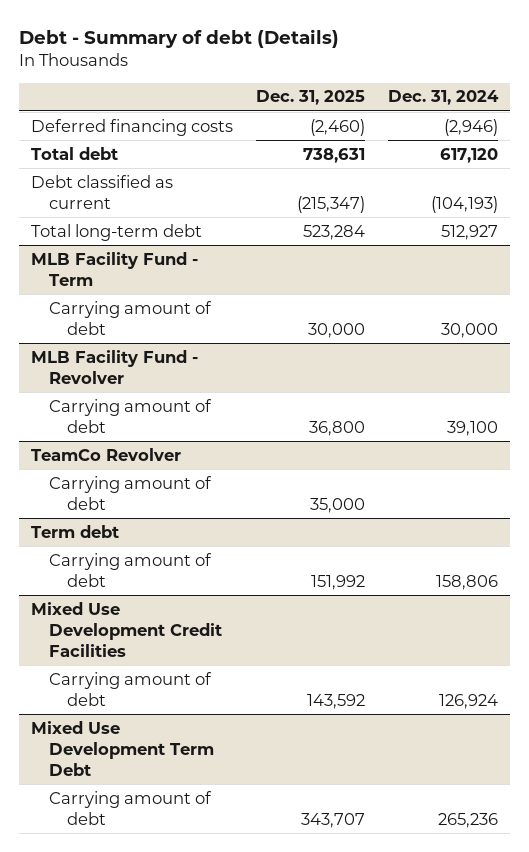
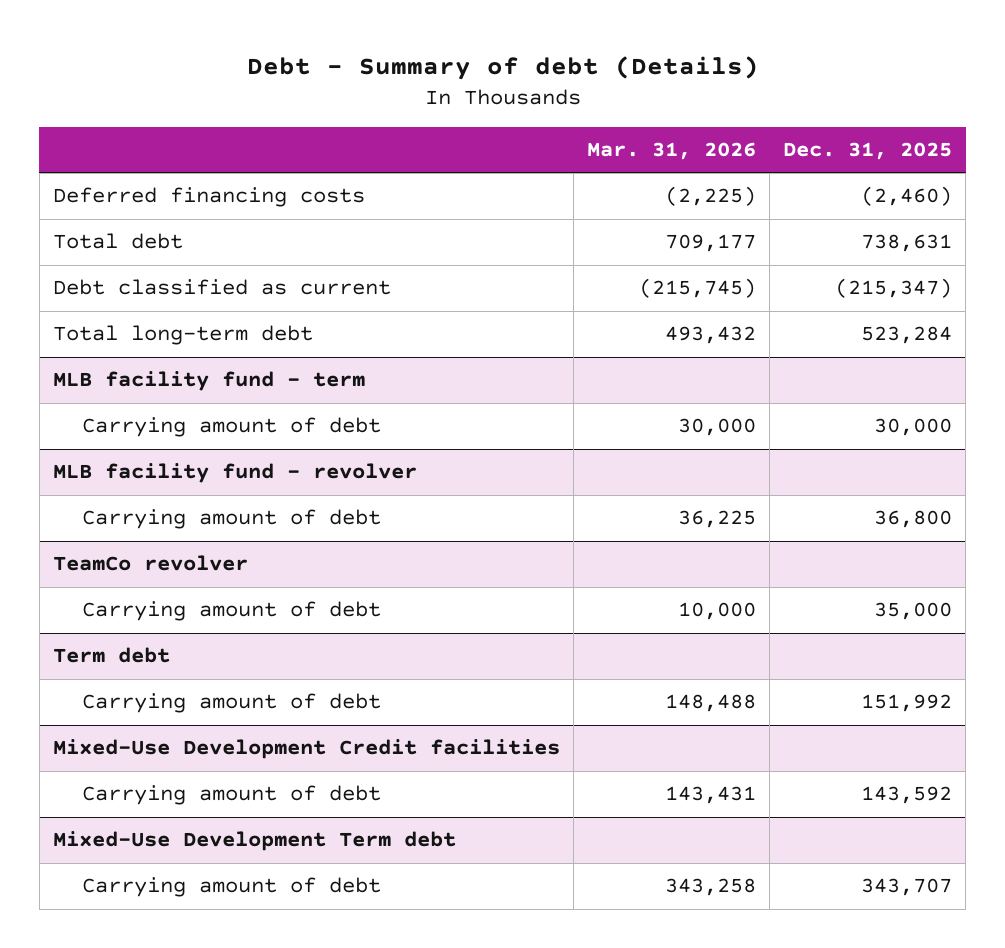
- | Dec. 31, 2025 | Dec. 31, 2024
+ | Mar. 31, 2026 | Dec. 31, 2025
- MLB Facility Fund - Term
+ MLB facility fund - term
- MLB Facility Fund - Revolver
+ MLB facility fund - revolver
- TeamCo Revolver
+ TeamCo revolver
- Mixed Use Development Credit Facilities
+ Mixed-Use Development Credit facilities
- Mixed Use Development Term Debt
+ Mixed-Use Development Term debt

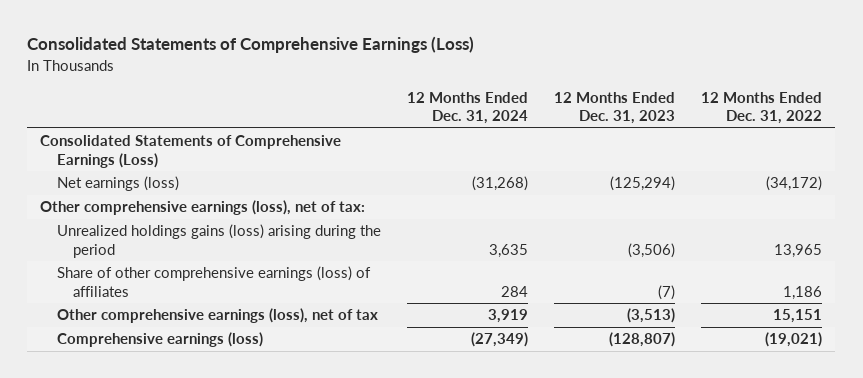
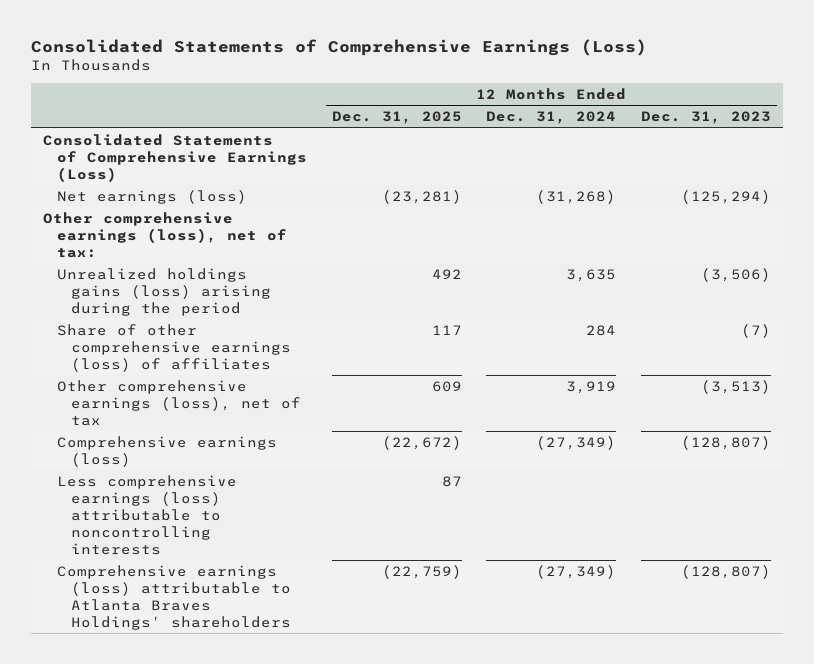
- | 12 Months Ended Dec. 31, 2024 | 12 Months Ended Dec. 31, 2023 | 12 Months Ended Dec. 31, 2022
+ | 12 Months Ended Dec. 31, 2025 | 12 Months Ended Dec. 31, 2024 | 12 Months Ended Dec. 31, 2023
+ Less comprehensive earnings (loss) attributable to noncontrolling interests | 87 | |
+ Comprehensive earnings (loss) attributable to Atlanta Braves Holdings' shareholders | (22,759) | (27,349) | (128,807)

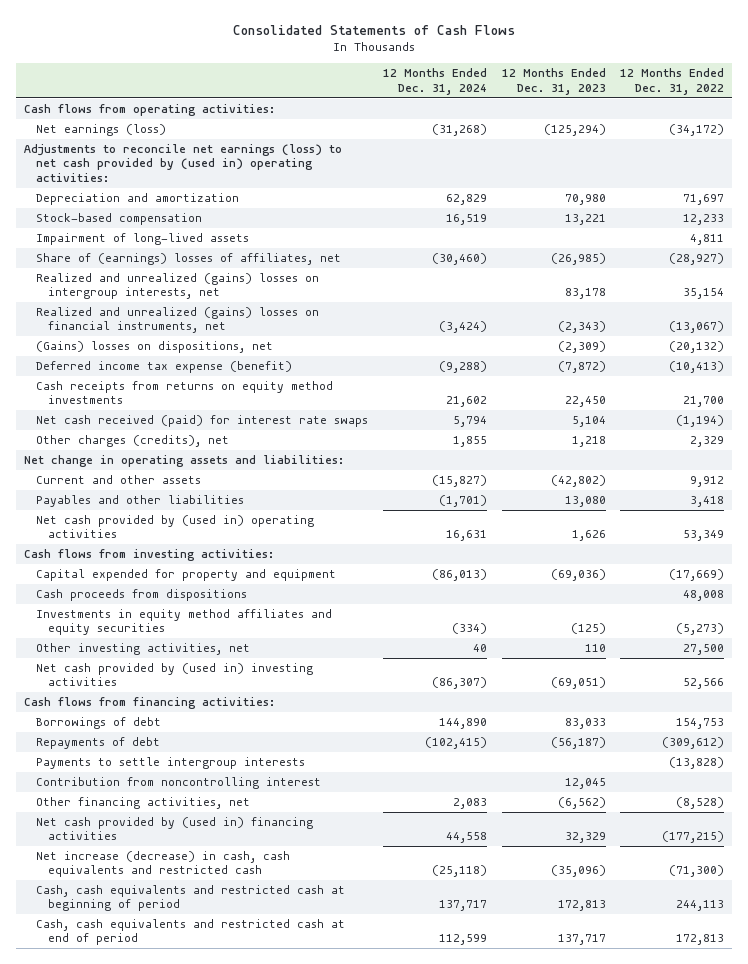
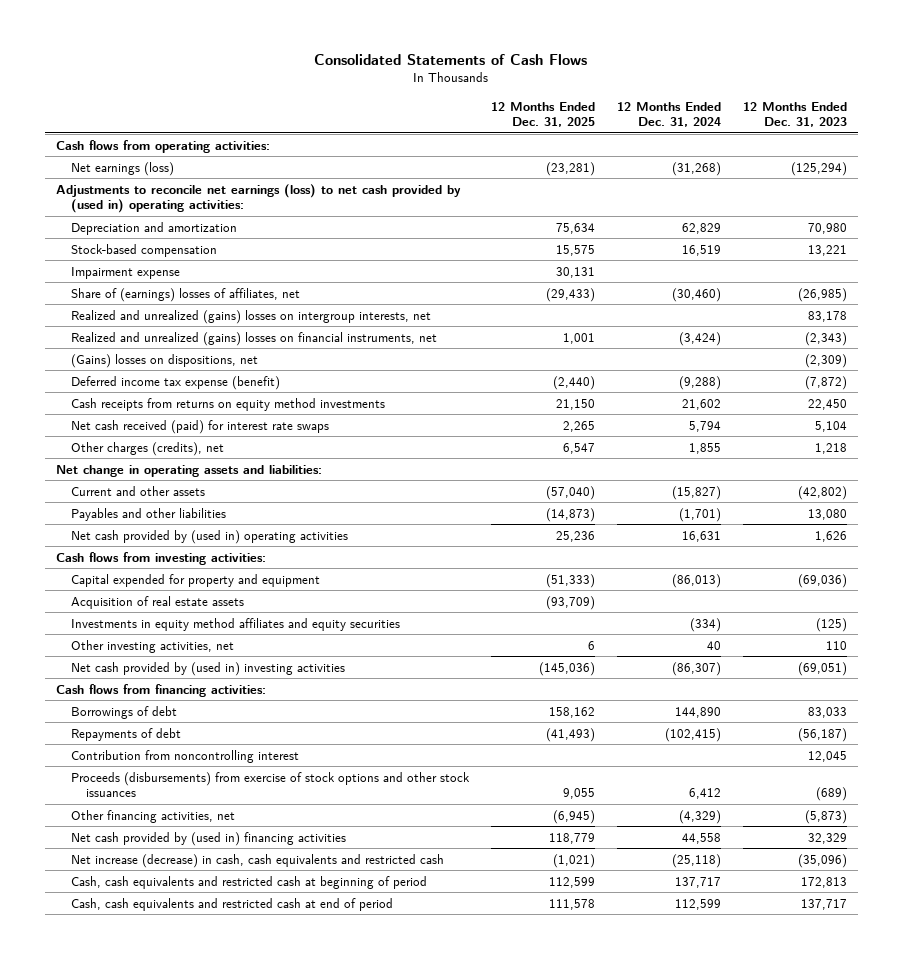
- | 12 Months Ended Dec. 31, 2024 | 12 Months Ended Dec. 31, 2023 | 12 Months Ended Dec. 31, 2022
+ | 12 Months Ended Dec. 31, 2025 | 12 Months Ended Dec. 31, 2024 | 12 Months Ended Dec. 31, 2023
- Impairment of long-lived assets | | | 4,811
+ Impairment expense | 30,131 | |
- Cash proceeds from dispositions | | | 48,008
+ Acquisition of real estate assets | (93,709) | |
- Payments to settle intergroup interests | | | (13,828)
- Other financing activities, net | 2,083 | (6,562) | (8,528)
+ Proceeds (disbursements) from exercise of stock options and other stock issuances | 9,055 | 6,412 | (689)
+ Other financing activities, net | (6,945) | (4,329) | (5,873)

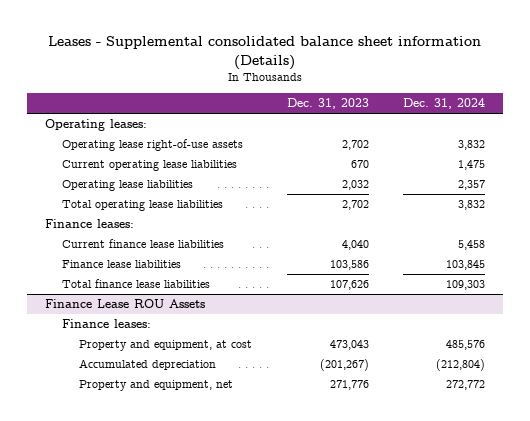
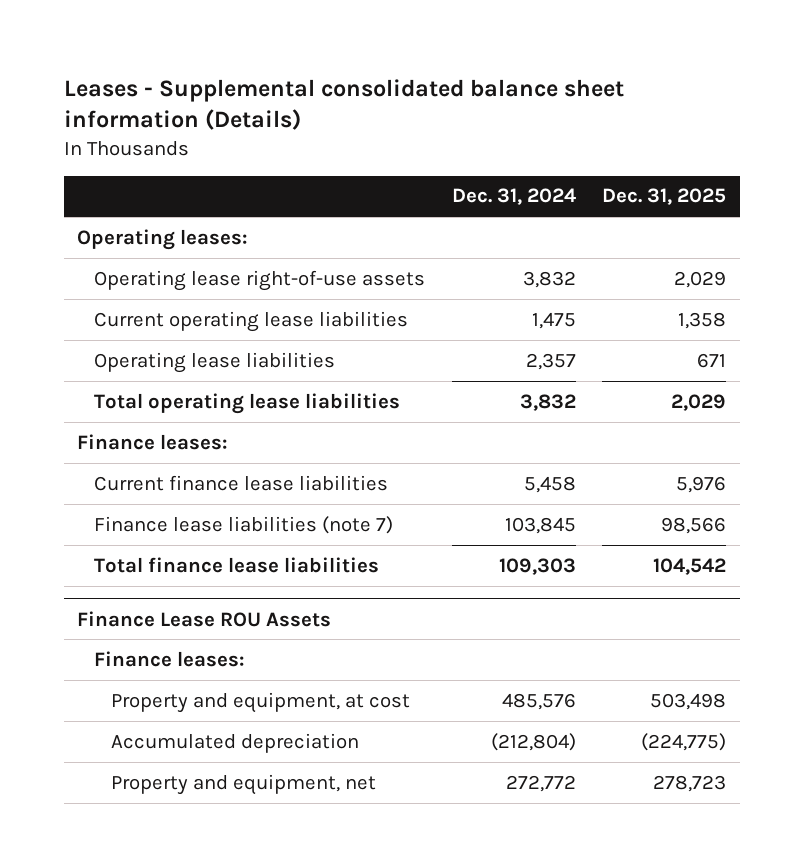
- | Dec. 31, 2023 | Dec. 31, 2024
+ | Dec. 31, 2024 | Dec. 31, 2025
- Finance lease liabilities | 103,586 | 103,845
+ Finance lease liabilities (note 7) | 103,845 | 98,566

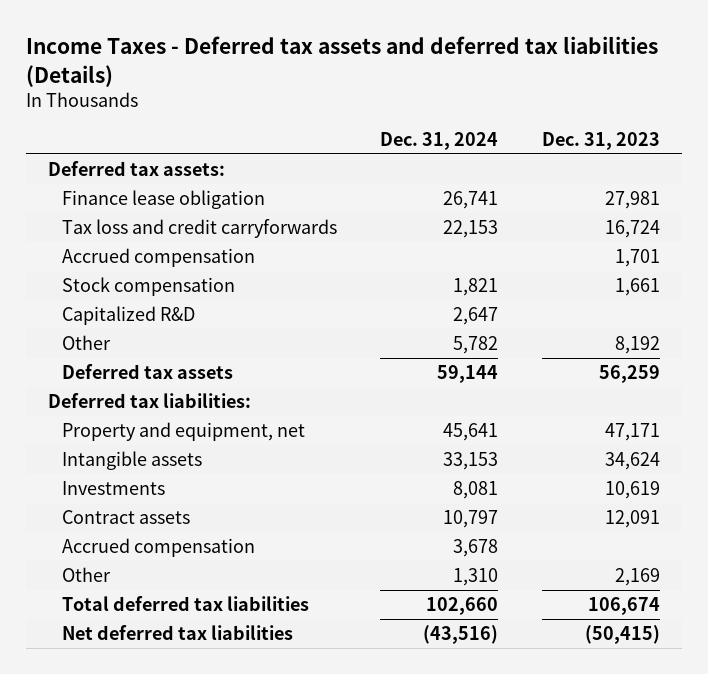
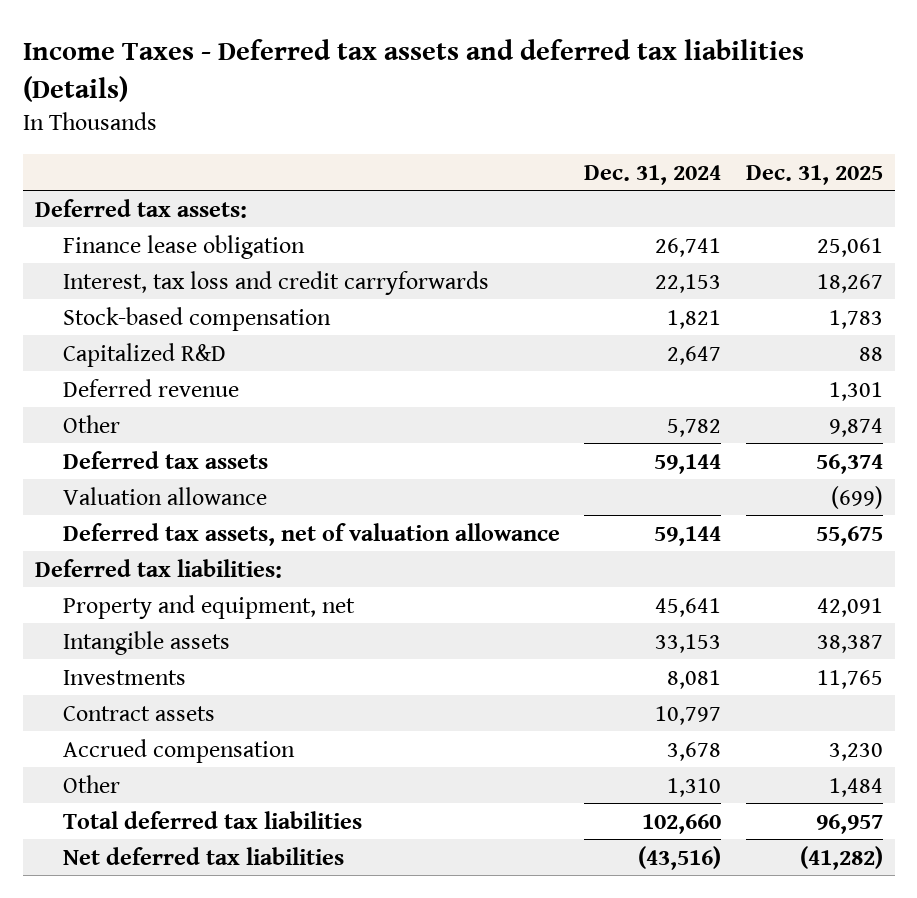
- | Dec. 31, 2024 | Dec. 31, 2023
+ | Dec. 31, 2024 | Dec. 31, 2025
- Tax loss and credit carryforwards | 22,153 | 16,724
- Accrued compensation | | 1,701
- Stock compensation | 1,821 | 1,661
+ Interest, tax loss and credit carryforwards | 22,153 | 18,267
+ Stock-based compensation | 1,821 | 1,783
+ Deferred revenue | | 1,301
+ Valuation allowance | | (699)
+ Deferred tax assets, net of valuation allowance | 59,144 | 55,675

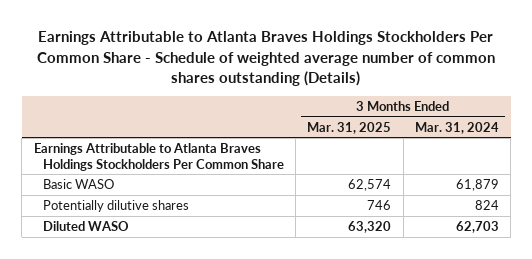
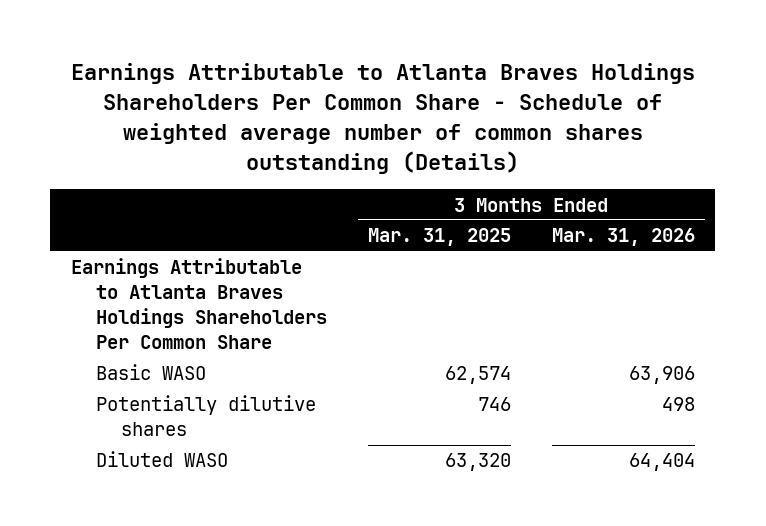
- Earnings Attributable to Atlanta Braves Holdings Stockholders Per Common Share - Schedule of weighted average number of common shares outstanding (Details)
+ Earnings Attributable to Atlanta Braves Holdings Shareholders Per Common Share - Schedule of weighted average number of common shares outstanding (Details)
- | 3 Months Ended Mar. 31, 2025 | 3 Months Ended Mar. 31, 2024
+ | 3 Months Ended Mar. 31, 2025 | 3 Months Ended Mar. 31, 2026
- Earnings Attributable to Atlanta Braves Holdings Stockholders Per Common Share
+ Earnings Attributable to Atlanta Braves Holdings Shareholders Per Common Share

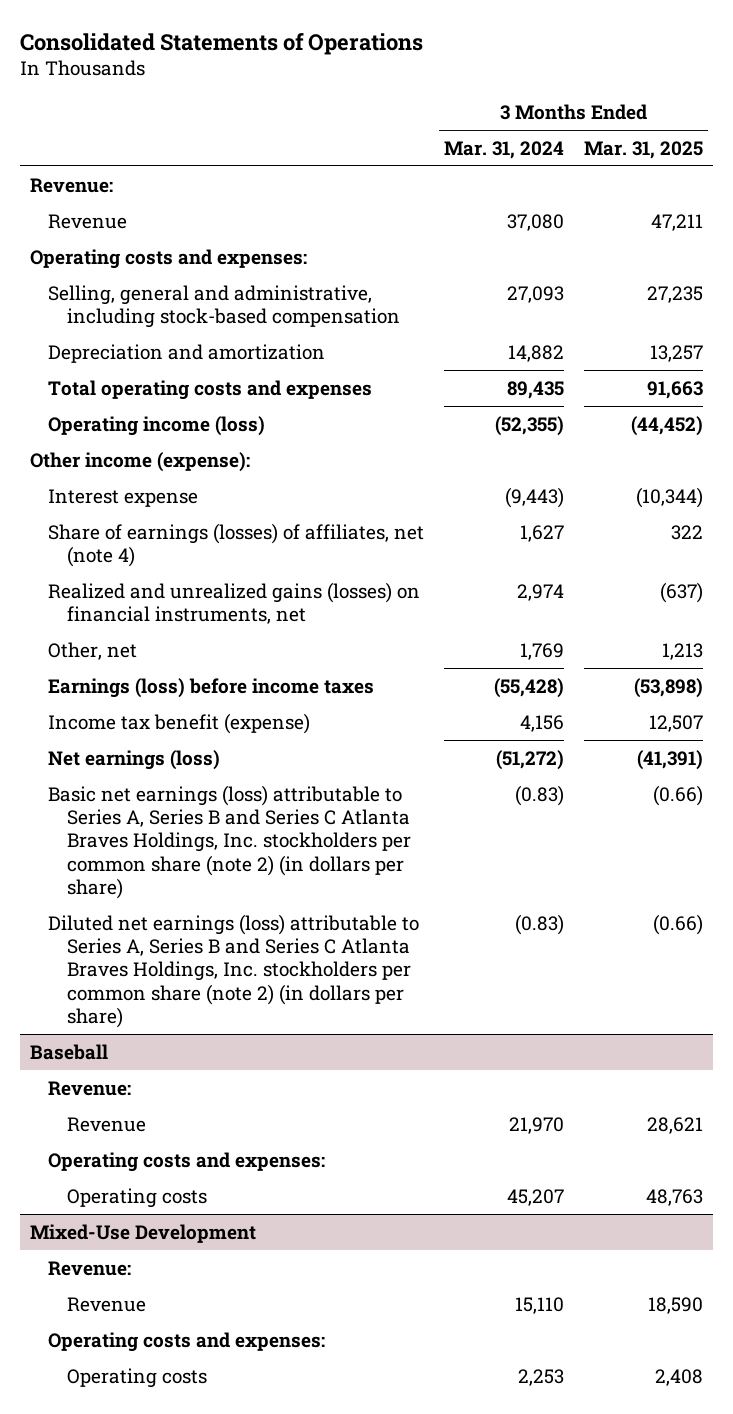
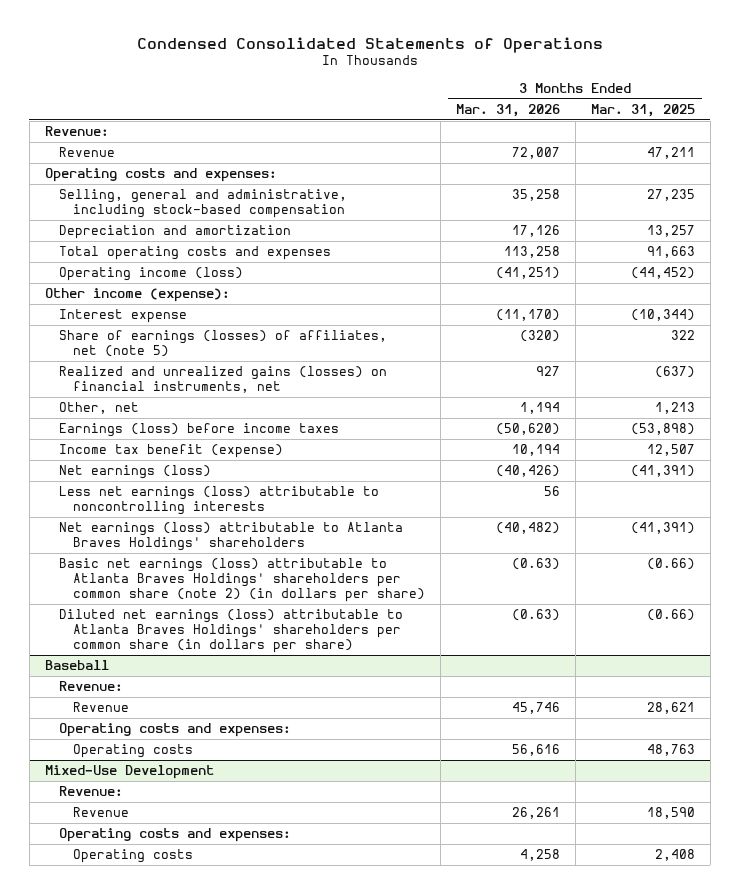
- Consolidated Statements of Operations
+ Condensed Consolidated Statements of Operations
- | 3 Months Ended Mar. 31, 2024 | 3 Months Ended Mar. 31, 2025
+ | 3 Months Ended Mar. 31, 2026 | 3 Months Ended Mar. 31, 2025
- Share of earnings (losses) of affiliates, net (note 4) | 1,627 | 322
+ Share of earnings (losses) of affiliates, net (note 5) | (320) | 322
- Basic net earnings (loss) attributable to Series A, Series B and Series C Atlanta Braves Holdings, Inc. stockholders per common share (note 2) (in dollars per share) | (0.83) | (0.66)
- Diluted net earnings (loss) attributable to Series A, Series B and Series C Atlanta Braves Holdings, Inc. stockholders per common share (note 2) (in dollars per share) | (0.83) | (0.66)
+ Less net earnings (loss) attributable to noncontrolling interests | 56 |
+ Net earnings (loss) attributable to Atlanta Braves Holdings' shareholders | (40,482) | (41,391)
+ Basic net earnings (loss) attributable to Atlanta Braves Holdings' shareholders per common share (note 2) (in dollars per share) | (0.63) | (0.66)
+ Diluted net earnings (loss) attributable to Atlanta Braves Holdings' shareholders per common share (in dollars per share) | (0.63) | (0.66)

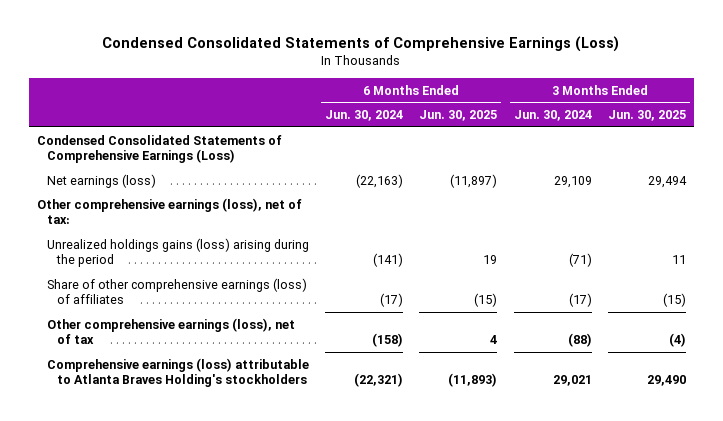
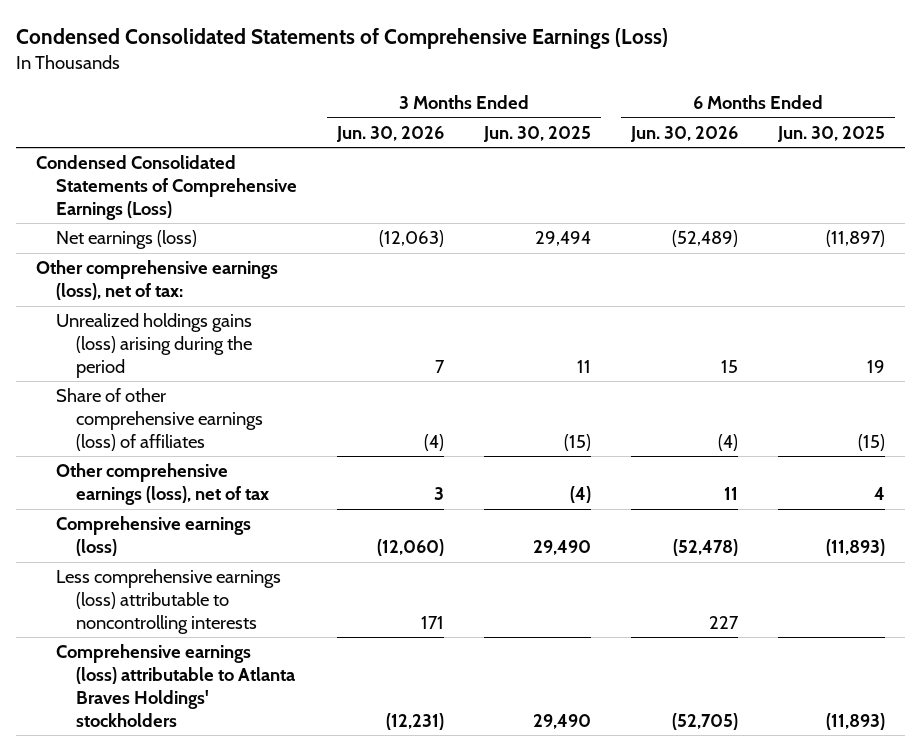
- | 6 Months Ended Jun. 30, 2024 | 6 Months Ended Jun. 30, 2025 | 3 Months Ended Jun. 30, 2024 | 3 Months Ended Jun. 30, 2025
+ | 3 Months Ended Jun. 30, 2026 | 3 Months Ended Jun. 30, 2025 | 6 Months Ended Jun. 30, 2026 | 6 Months Ended Jun. 30, 2025
- Comprehensive earnings (loss) attributable to Atlanta Braves Holding's stockholders | (22,321) | (11,893) | 29,021 | 29,490
+ Comprehensive earnings (loss) | (12,060) | 29,490 | (52,478) | (11,893)
+ Less comprehensive earnings (loss) attributable to noncontrolling interests | 171 | | 227 |
+ Comprehensive earnings (loss) attributable to Atlanta Braves Holdings' stockholders | (12,231) | 29,490 | (52,705) | (11,893)

